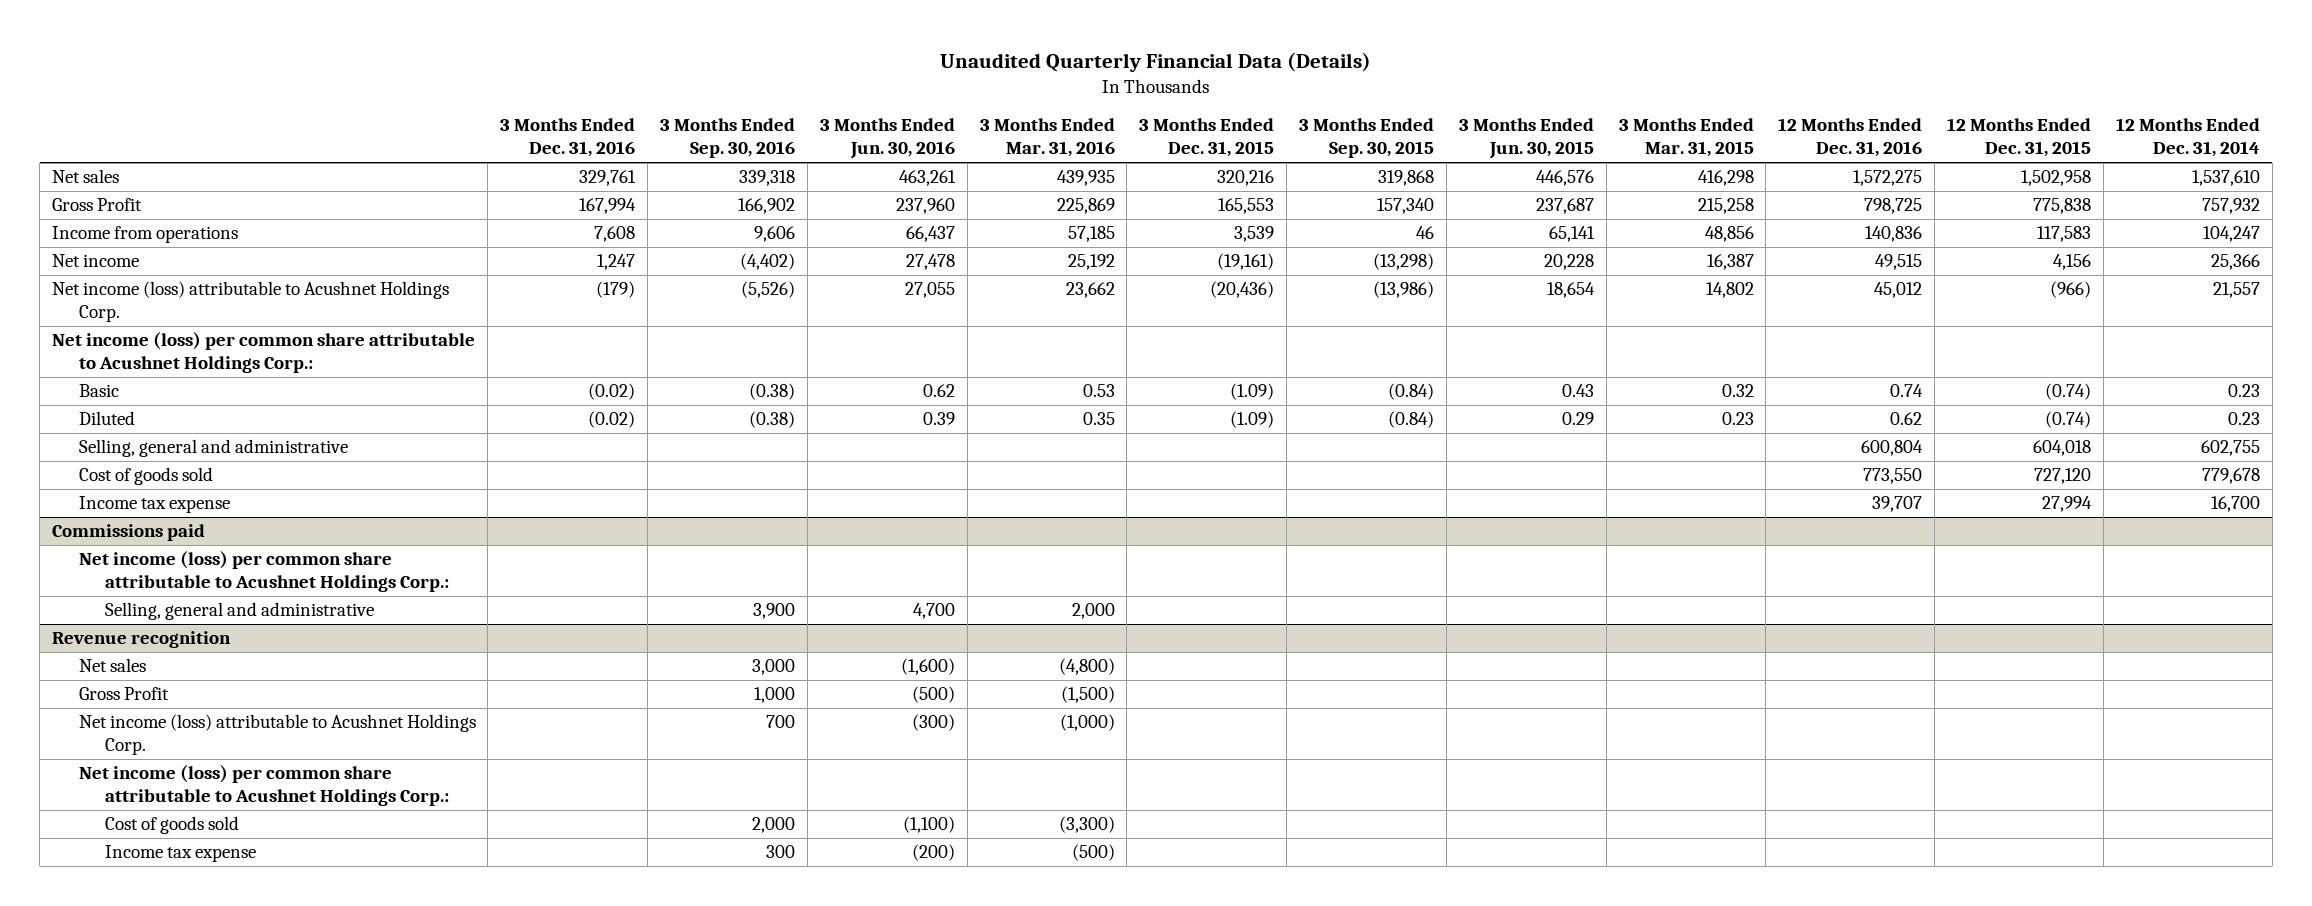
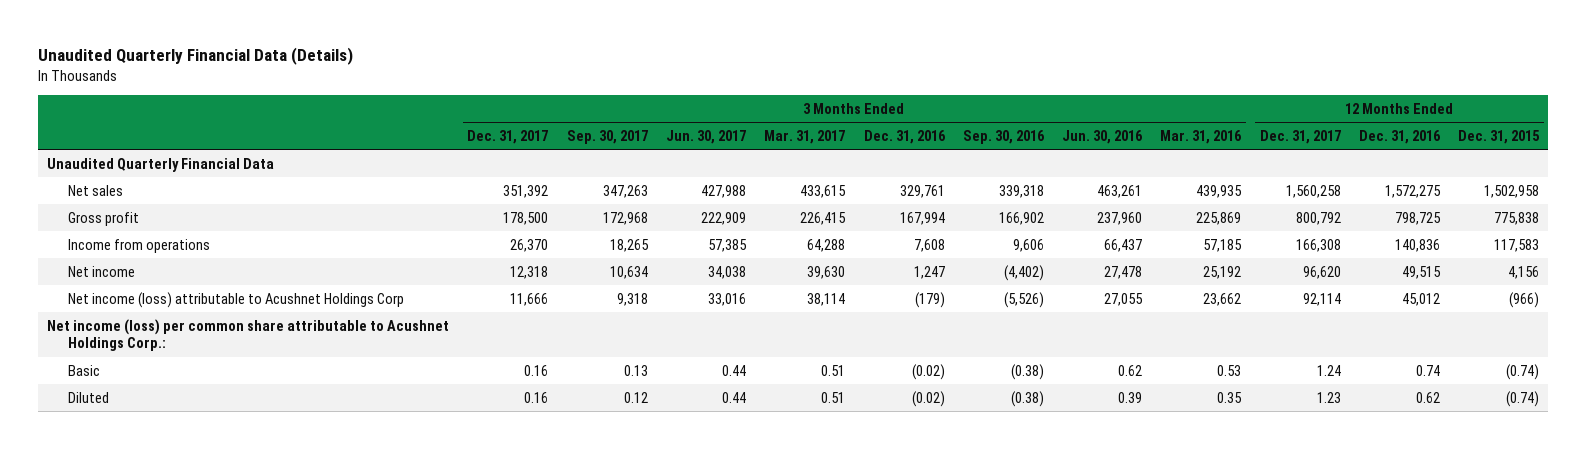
- | 3 Months Ended Dec. 31, 2016 | 3 Months Ended Sep. 30, 2016 | 3 Months Ended Jun. 30, 2016 | 3 Months Ended Mar. 31, 2016 | 3 Months Ended Dec. 31, 2015 | 3 Months Ended Sep. 30, 2015 | 3 Months Ended Jun. 30, 2015 | 3 Months Ended Mar. 31, 2015 | 12 Months Ended Dec. 31, 2016 | 12 Months Ended Dec. 31, 2015 | 12 Months Ended Dec. 31, 2014
+ | 3 Months Ended Dec. 31, 2017 | 3 Months Ended Sep. 30, 2017 | 3 Months Ended Jun. 30, 2017 | 3 Months Ended Mar. 31, 2017 | 3 Months Ended Dec. 31, 2016 | 3 Months Ended Sep. 30, 2016 | 3 Months Ended Jun. 30, 2016 | 3 Months Ended Mar. 31, 2016 | 12 Months Ended Dec. 31, 2017 | 12 Months Ended Dec. 31, 2016 | 12 Months Ended Dec. 31, 2015
+ Unaudited Quarterly Financial Data
- Gross Profit | 167,994 | 166,902 | 237,960 | 225,869 | 165,553 | 157,340 | 237,687 | 215,258 | 798,725 | 775,838 | 757,932
+ Gross profit | 178,500 | 172,968 | 222,909 | 226,415 | 167,994 | 166,902 | 237,960 | 225,869 | 800,792 | 798,725 | 775,838
- Net income (loss) attributable to Acushnet Holdings Corp. | (179) | (5,526) | 27,055 | 23,662 | (20,436) | (13,986) | 18,654 | 14,802 | 45,012 | (966) | 21,557
+ Net income (loss) attributable to Acushnet Holdings Corp | 11,666 | 9,318 | 33,016 | 38,114 | (179) | (5,526) | 27,055 | 23,662 | 92,114 | 45,012 | (966)
- Selling, general and administrative | | | | | | | | | 600,804 | 604,018 | 602,755
- Cost of goods sold | | | | | | | | | 773,550 | 727,120 | 779,678
- Income tax expense | | | | | | | | | 39,707 | 27,994 | 16,700
- Commissions paid
- Net income (loss) per common share attributable to Acushnet Holdings Corp.:
- Selling, general and administrative | | 3,900 | 4,700 | 2,000 | | | | | | |
- Revenue recognition
- Net sales | | 3,000 | (1,600) | (4,800) | | | | | | |
- Gross Profit | | 1,000 | (500) | (1,500) | | | | | | |
- Net income (loss) attributable to Acushnet Holdings Corp. | | 700 | (300) | (1,000) | | | | | | |
- Net income (loss) per common share attributable to Acushnet Holdings Corp.:
- Cost of goods sold | | 2,000 | (1,100) | (3,300) | | | | | | |
- Income tax expense | | 300 | (200) | (500) | | | | | | |

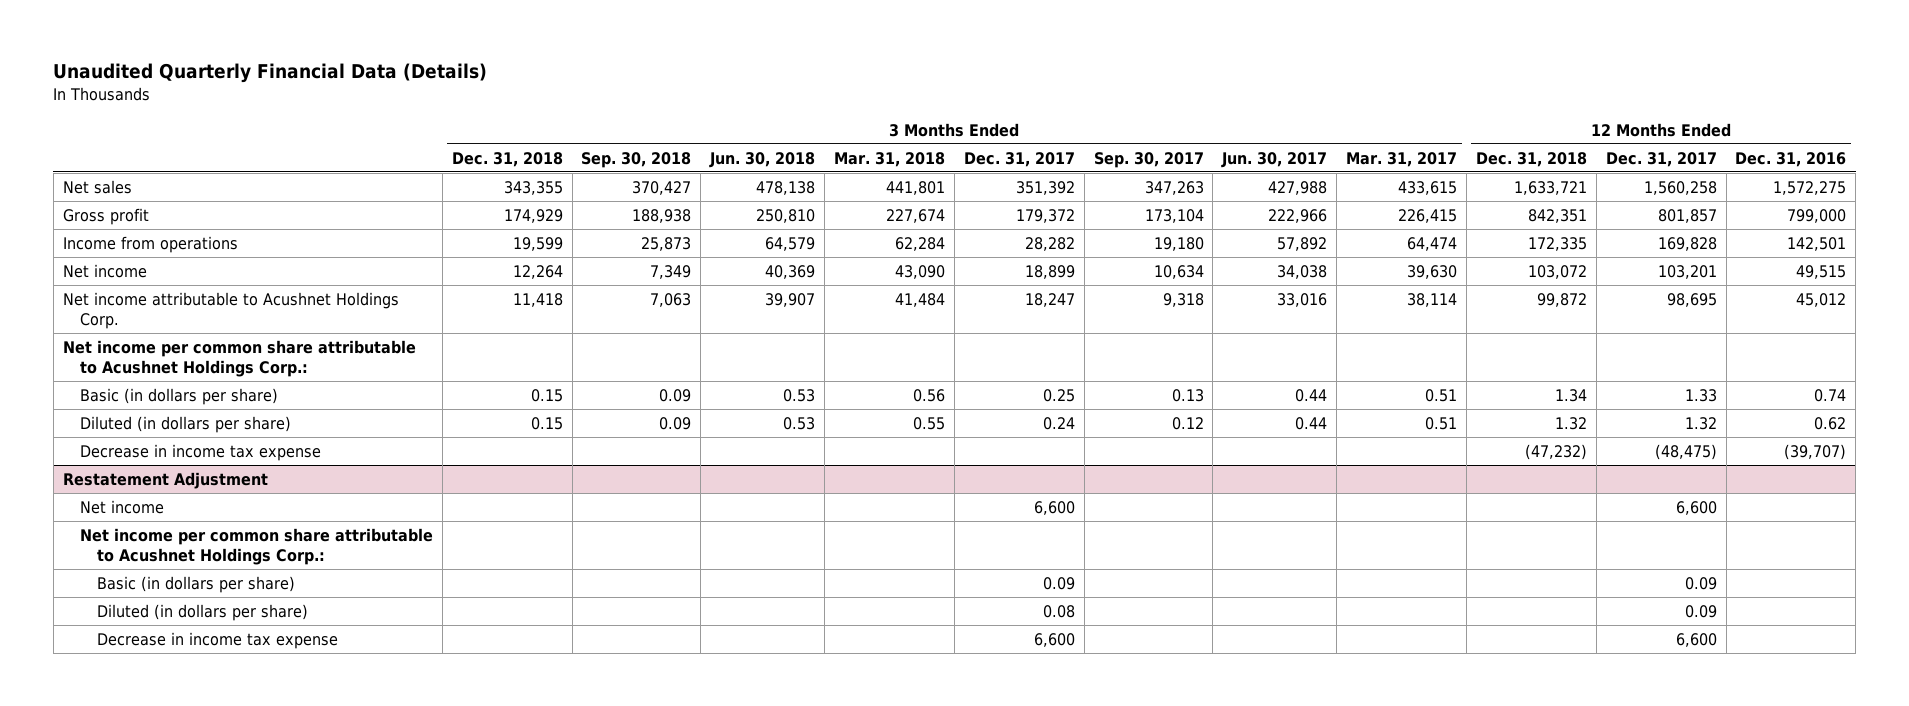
- | 3 Months Ended Dec. 31, 2017 | 3 Months Ended Sep. 30, 2017 | 3 Months Ended Jun. 30, 2017 | 3 Months Ended Mar. 31, 2017 | 3 Months Ended Dec. 31, 2016 | 3 Months Ended Sep. 30, 2016 | 3 Months Ended Jun. 30, 2016 | 3 Months Ended Mar. 31, 2016 | 12 Months Ended Dec. 31, 2017 | 12 Months Ended Dec. 31, 2016 | 12 Months Ended Dec. 31, 2015
+ | 3 Months Ended Dec. 31, 2018 | 3 Months Ended Sep. 30, 2018 | 3 Months Ended Jun. 30, 2018 | 3 Months Ended Mar. 31, 2018 | 3 Months Ended Dec. 31, 2017 | 3 Months Ended Sep. 30, 2017 | 3 Months Ended Jun. 30, 2017 | 3 Months Ended Mar. 31, 2017 | 12 Months Ended Dec. 31, 2018 | 12 Months Ended Dec. 31, 2017 | 12 Months Ended Dec. 31, 2016
- Unaudited Quarterly Financial Data
- Gross profit | 178,500 | 172,968 | 222,909 | 226,415 | 167,994 | 166,902 | 237,960 | 225,869 | 800,792 | 798,725 | 775,838
- Income from operations | 26,370 | 18,265 | 57,385 | 64,288 | 7,608 | 9,606 | 66,437 | 57,185 | 166,308 | 140,836 | 117,583
- Net income | 12,318 | 10,634 | 34,038 | 39,630 | 1,247 | (4,402) | 27,478 | 25,192 | 96,620 | 49,515 | 4,156
- Net income (loss) attributable to Acushnet Holdings Corp | 11,666 | 9,318 | 33,016 | 38,114 | (179) | (5,526) | 27,055 | 23,662 | 92,114 | 45,012 | (966)
- Net income (loss) per common share attributable to Acushnet Holdings Corp.:
- Basic | 0.16 | 0.13 | 0.44 | 0.51 | (0.02) | (0.38) | 0.62 | 0.53 | 1.24 | 0.74 | (0.74)
- Diluted | 0.16 | 0.12 | 0.44 | 0.51 | (0.02) | (0.38) | 0.39 | 0.35 | 1.23 | 0.62 | (0.74)
+ Gross profit | 174,929 | 188,938 | 250,810 | 227,674 | 179,372 | 173,104 | 222,966 | 226,415 | 842,351 | 801,857 | 799,000
+ Income from operations | 19,599 | 25,873 | 64,579 | 62,284 | 28,282 | 19,180 | 57,892 | 64,474 | 172,335 | 169,828 | 142,501
+ Net income | 12,264 | 7,349 | 40,369 | 43,090 | 18,899 | 10,634 | 34,038 | 39,630 | 103,072 | 103,201 | 49,515
+ Net income attributable to Acushnet Holdings Corp. | 11,418 | 7,063 | 39,907 | 41,484 | 18,247 | 9,318 | 33,016 | 38,114 | 99,872 | 98,695 | 45,012
+ Net income per common share attributable to Acushnet Holdings Corp.:
+ Basic (in dollars per share) | 0.15 | 0.09 | 0.53 | 0.56 | 0.25 | 0.13 | 0.44 | 0.51 | 1.34 | 1.33 | 0.74
+ Diluted (in dollars per share) | 0.15 | 0.09 | 0.53 | 0.55 | 0.24 | 0.12 | 0.44 | 0.51 | 1.32 | 1.32 | 0.62
+ Decrease in income tax expense | | | | | | | | | (47,232) | (48,475) | (39,707)
+ Restatement Adjustment
+ Net income | | | | | 6,600 | | | | | 6,600 |
+ Net income per common share attributable to Acushnet Holdings Corp.:
+ Basic (in dollars per share) | | | | | 0.09 | | | | | 0.09 |
+ Diluted (in dollars per share) | | | | | 0.08 | | | | | 0.09 |
+ Decrease in income tax expense | | | | | 6,600 | | | | | 6,600 |

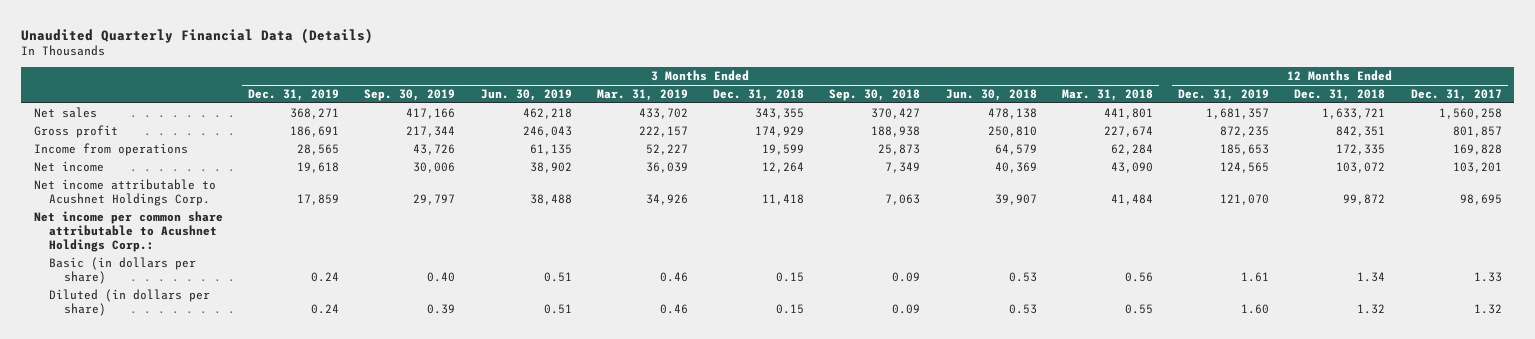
- | 3 Months Ended Dec. 31, 2018 | 3 Months Ended Sep. 30, 2018 | 3 Months Ended Jun. 30, 2018 | 3 Months Ended Mar. 31, 2018 | 3 Months Ended Dec. 31, 2017 | 3 Months Ended Sep. 30, 2017 | 3 Months Ended Jun. 30, 2017 | 3 Months Ended Mar. 31, 2017 | 12 Months Ended Dec. 31, 2018 | 12 Months Ended Dec. 31, 2017 | 12 Months Ended Dec. 31, 2016
+ | 3 Months Ended Dec. 31, 2019 | 3 Months Ended Sep. 30, 2019 | 3 Months Ended Jun. 30, 2019 | 3 Months Ended Mar. 31, 2019 | 3 Months Ended Dec. 31, 2018 | 3 Months Ended Sep. 30, 2018 | 3 Months Ended Jun. 30, 2018 | 3 Months Ended Mar. 31, 2018 | 12 Months Ended Dec. 31, 2019 | 12 Months Ended Dec. 31, 2018 | 12 Months Ended Dec. 31, 2017
- Decrease in income tax expense | | | | | | | | | (47,232) | (48,475) | (39,707)
- Restatement Adjustment
- Net income | | | | | 6,600 | | | | | 6,600 |
- Net income per common share attributable to Acushnet Holdings Corp.:
- Basic (in dollars per share) | | | | | 0.09 | | | | | 0.09 |
- Diluted (in dollars per share) | | | | | 0.08 | | | | | 0.09 |
- Decrease in income tax expense | | | | | 6,600 | | | | | 6,600 |

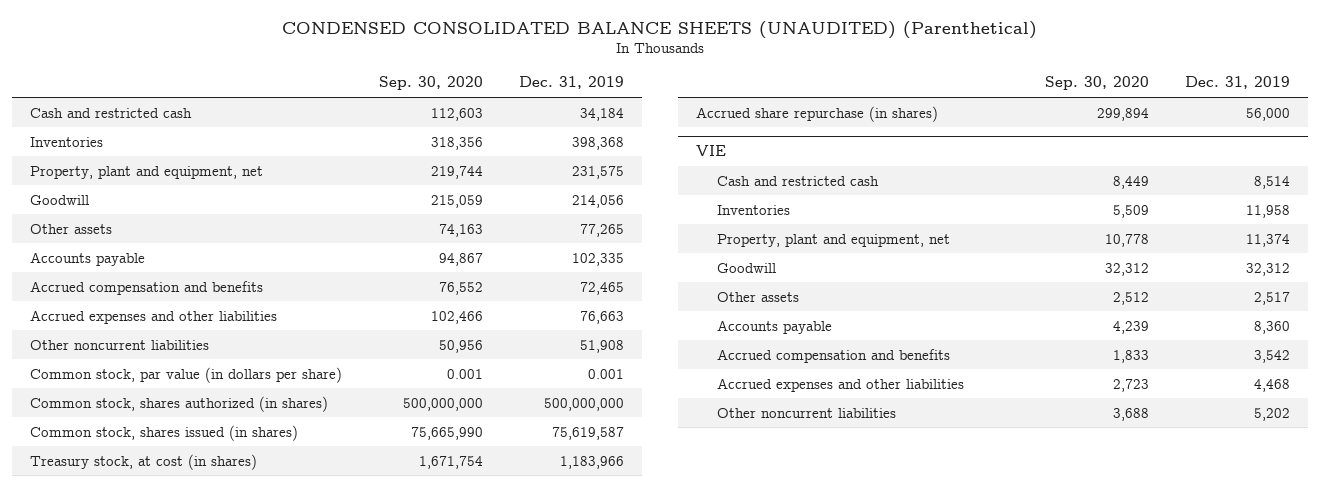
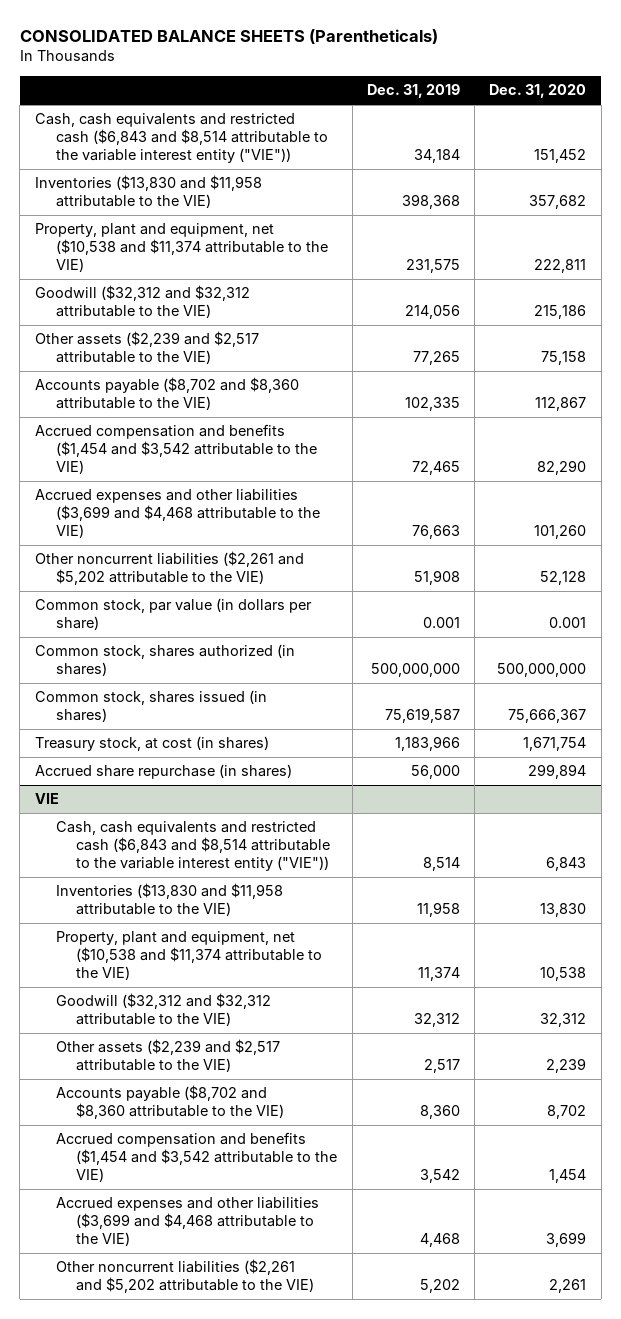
- CONDENSED CONSOLIDATED BALANCE SHEETS (UNAUDITED) (Parenthetical)
+ CONSOLIDATED BALANCE SHEETS (Parentheticals)
- | Sep. 30, 2020 | Dec. 31, 2019
+ | Dec. 31, 2019 | Dec. 31, 2020
- Cash and restricted cash | 112,603 | 34,184
- Inventories | 318,356 | 398,368
- Property, plant and equipment, net | 219,744 | 231,575
- Goodwill | 215,059 | 214,056
- Other assets | 74,163 | 77,265
- Accounts payable | 94,867 | 102,335
- Accrued compensation and benefits | 76,552 | 72,465
- Accrued expenses and other liabilities | 102,466 | 76,663
- Other noncurrent liabilities | 50,956 | 51,908
+ Cash, cash equivalents and restricted cash ($6,843 and $8,514 attributable to the variable interest entity ("VIE")) | 34,184 | 151,452
+ Inventories ($13,830 and $11,958 attributable to the VIE) | 398,368 | 357,682
+ Property, plant and equipment, net ($10,538 and $11,374 attributable to the VIE) | 231,575 | 222,811
+ Goodwill ($32,312 and $32,312 attributable to the VIE) | 214,056 | 215,186
+ Other assets ($2,239 and $2,517 attributable to the VIE) | 77,265 | 75,158
+ Accounts payable ($8,702 and $8,360 attributable to the VIE) | 102,335 | 112,867
+ Accrued compensation and benefits ($1,454 and $3,542 attributable to the VIE) | 72,465 | 82,290
+ Accrued expenses and other liabilities ($3,699 and $4,468 attributable to the VIE) | 76,663 | 101,260
+ Other noncurrent liabilities ($2,261 and $5,202 attributable to the VIE) | 51,908 | 52,128
@ VIE
- Cash and restricted cash | 8,449 | 8,514
- Inventories | 5,509 | 11,958
- Property, plant and equipment, net | 10,778 | 11,374
- Goodwill | 32,312 | 32,312
- Other assets | 2,512 | 2,517
- Accounts payable | 4,239 | 8,360
- Accrued compensation and benefits | 1,833 | 3,542
- Accrued expenses and other liabilities | 2,723 | 4,468
- Other noncurrent liabilities | 3,688 | 5,202
+ Cash, cash equivalents and restricted cash ($6,843 and $8,514 attributable to the variable interest entity ("VIE")) | 8,514 | 6,843
+ Inventories ($13,830 and $11,958 attributable to the VIE) | 11,958 | 13,830
+ Property, plant and equipment, net ($10,538 and $11,374 attributable to the VIE) | 11,374 | 10,538
+ Goodwill ($32,312 and $32,312 attributable to the VIE) | 32,312 | 32,312
+ Other assets ($2,239 and $2,517 attributable to the VIE) | 2,517 | 2,239
+ Accounts payable ($8,702 and $8,360 attributable to the VIE) | 8,360 | 8,702
+ Accrued compensation and benefits ($1,454 and $3,542 attributable to the VIE) | 3,542 | 1,454
+ Accrued expenses and other liabilities ($3,699 and $4,468 attributable to the VIE) | 4,468 | 3,699
+ Other noncurrent liabilities ($2,261 and $5,202 attributable to the VIE) | 5,202 | 2,261

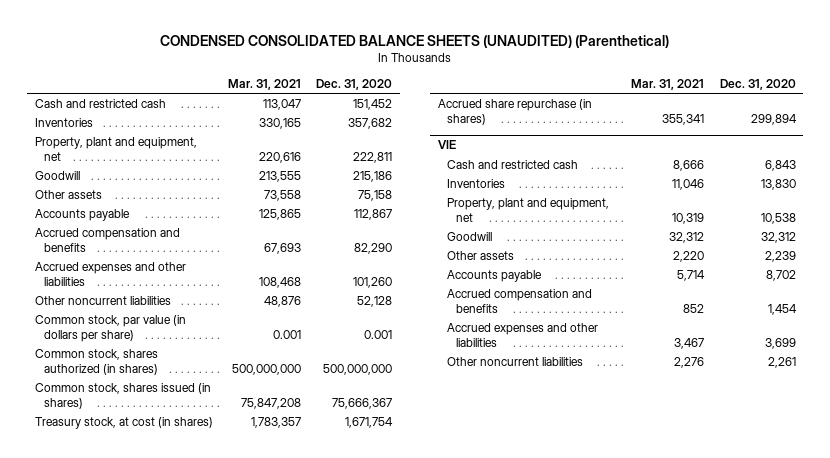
- CONSOLIDATED BALANCE SHEETS (Parentheticals)
+ CONDENSED CONSOLIDATED BALANCE SHEETS (UNAUDITED) (Parenthetical)
- | Dec. 31, 2019 | Dec. 31, 2020
+ | Mar. 31, 2021 | Dec. 31, 2020
- Cash, cash equivalents and restricted cash ($6,843 and $8,514 attributable to the variable interest entity ("VIE")) | 34,184 | 151,452
- Inventories ($13,830 and $11,958 attributable to the VIE) | 398,368 | 357,682
- Property, plant and equipment, net ($10,538 and $11,374 attributable to the VIE) | 231,575 | 222,811
- Goodwill ($32,312 and $32,312 attributable to the VIE) | 214,056 | 215,186
- Other assets ($2,239 and $2,517 attributable to the VIE) | 77,265 | 75,158
- Accounts payable ($8,702 and $8,360 attributable to the VIE) | 102,335 | 112,867
- Accrued compensation and benefits ($1,454 and $3,542 attributable to the VIE) | 72,465 | 82,290
- Accrued expenses and other liabilities ($3,699 and $4,468 attributable to the VIE) | 76,663 | 101,260
- Other noncurrent liabilities ($2,261 and $5,202 attributable to the VIE) | 51,908 | 52,128
+ Cash and restricted cash | 113,047 | 151,452
+ Inventories | 330,165 | 357,682
+ Property, plant and equipment, net | 220,616 | 222,811
+ Goodwill | 213,555 | 215,186
+ Other assets | 73,558 | 75,158
+ Accounts payable | 125,865 | 112,867
+ Accrued compensation and benefits | 67,693 | 82,290
+ Accrued expenses and other liabilities | 108,468 | 101,260
+ Other noncurrent liabilities | 48,876 | 52,128
@ VIE
- Cash, cash equivalents and restricted cash ($6,843 and $8,514 attributable to the variable interest entity ("VIE")) | 8,514 | 6,843
- Inventories ($13,830 and $11,958 attributable to the VIE) | 11,958 | 13,830
- Property, plant and equipment, net ($10,538 and $11,374 attributable to the VIE) | 11,374 | 10,538
- Goodwill ($32,312 and $32,312 attributable to the VIE) | 32,312 | 32,312
- Other assets ($2,239 and $2,517 attributable to the VIE) | 2,517 | 2,239
- Accounts payable ($8,702 and $8,360 attributable to the VIE) | 8,360 | 8,702
- Accrued compensation and benefits ($1,454 and $3,542 attributable to the VIE) | 3,542 | 1,454
- Accrued expenses and other liabilities ($3,699 and $4,468 attributable to the VIE) | 4,468 | 3,699
- Other noncurrent liabilities ($2,261 and $5,202 attributable to the VIE) | 5,202 | 2,261
+ Cash and restricted cash | 8,666 | 6,843
+ Inventories | 11,046 | 13,830
+ Property, plant and equipment, net | 10,319 | 10,538
+ Goodwill | 32,312 | 32,312
+ Other assets | 2,220 | 2,239
+ Accounts payable | 5,714 | 8,702
+ Accrued compensation and benefits | 852 | 1,454
+ Accrued expenses and other liabilities | 3,467 | 3,699
+ Other noncurrent liabilities | 2,276 | 2,261

